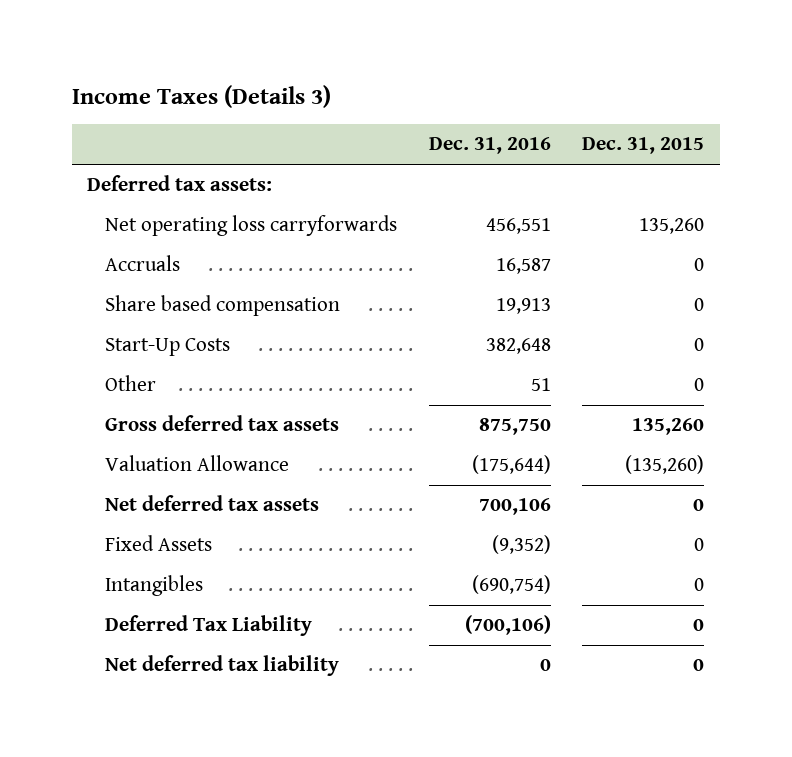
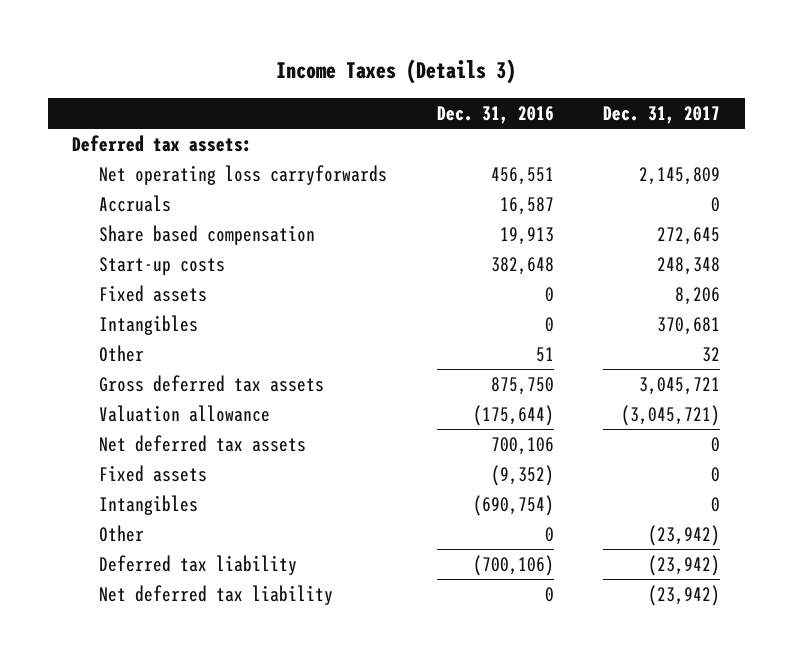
- | Dec. 31, 2016 | Dec. 31, 2015
+ | Dec. 31, 2016 | Dec. 31, 2017
- Start-Up Costs | 382,648 | 0
+ Start-up costs | 382,648 | 248,348
+ Fixed assets | 0 | 8,206
+ Intangibles | 0 | 370,681
- Valuation Allowance | (175,644) | (135,260)
+ Valuation allowance | (175,644) | (3,045,721)
- Fixed Assets | (9,352) | 0
+ Fixed assets | (9,352) | 0
- Deferred Tax Liability | (700,106) | 0
+ Other | 0 | (23,942)
+ Deferred tax liability | (700,106) | (23,942)

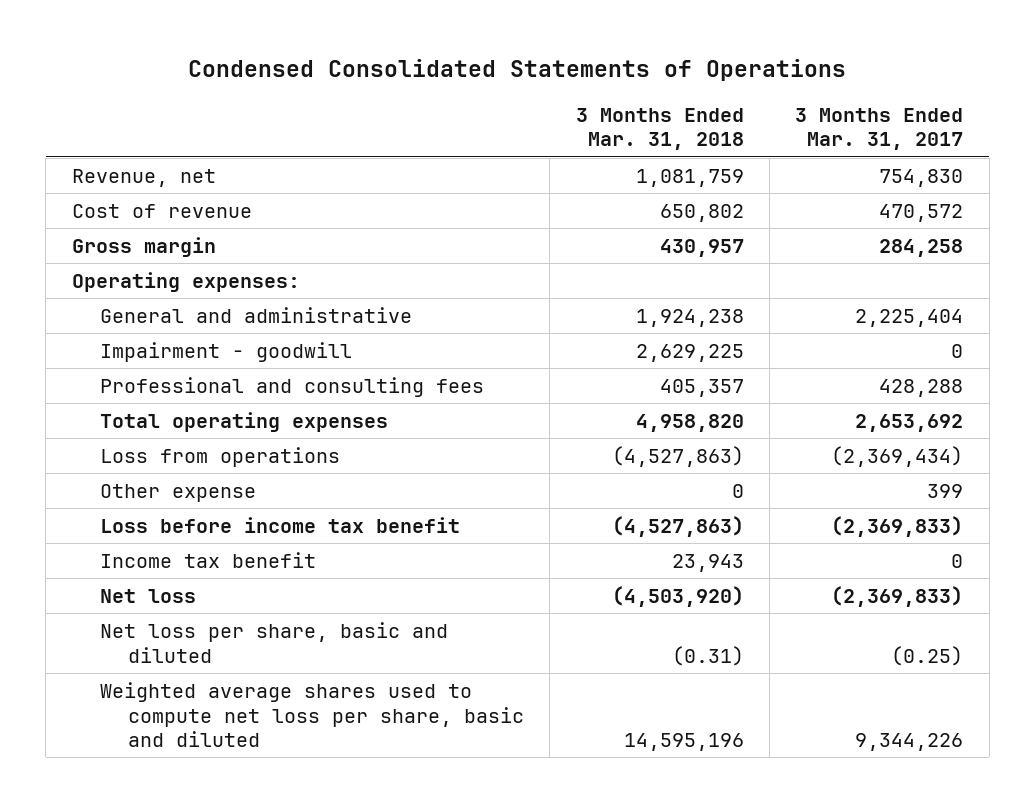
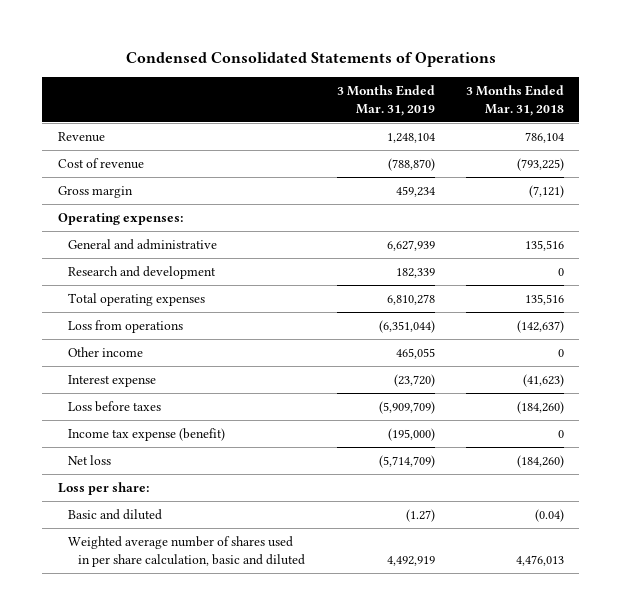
- | 3 Months Ended Mar. 31, 2018 | 3 Months Ended Mar. 31, 2017
+ | 3 Months Ended Mar. 31, 2019 | 3 Months Ended Mar. 31, 2018
- Revenue, net | 1,081,759 | 754,830
- Cost of revenue | 650,802 | 470,572
- Gross margin | 430,957 | 284,258
+ Revenue | 1,248,104 | 786,104
+ Cost of revenue | (788,870) | (793,225)
+ Gross margin | 459,234 | (7,121)
- General and administrative | 1,924,238 | 2,225,404
- Impairment - goodwill | 2,629,225 | 0
- Professional and consulting fees | 405,357 | 428,288
- Total operating expenses | 4,958,820 | 2,653,692
- Loss from operations | (4,527,863) | (2,369,434)
- Other expense | 0 | 399
- Loss before income tax benefit | (4,527,863) | (2,369,833)
- Income tax benefit | 23,943 | 0
- Net loss | (4,503,920) | (2,369,833)
- Net loss per share, basic and diluted | (0.31) | (0.25)
- Weighted average shares used to compute net loss per share, basic and diluted | 14,595,196 | 9,344,226
+ General and administrative | 6,627,939 | 135,516
+ Research and development | 182,339 | 0
+ Total operating expenses | 6,810,278 | 135,516
+ Loss from operations | (6,351,044) | (142,637)
+ Other income | 465,055 | 0
+ Interest expense | (23,720) | (41,623)
+ Loss before taxes | (5,909,709) | (184,260)
+ Income tax expense (benefit) | (195,000) | 0
+ Net loss | (5,714,709) | (184,260)
+ Loss per share:
+ Basic and diluted | (1.27) | (0.04)
+ Weighted average number of shares used in per share calculation, basic and diluted | 4,492,919 | 4,476,013

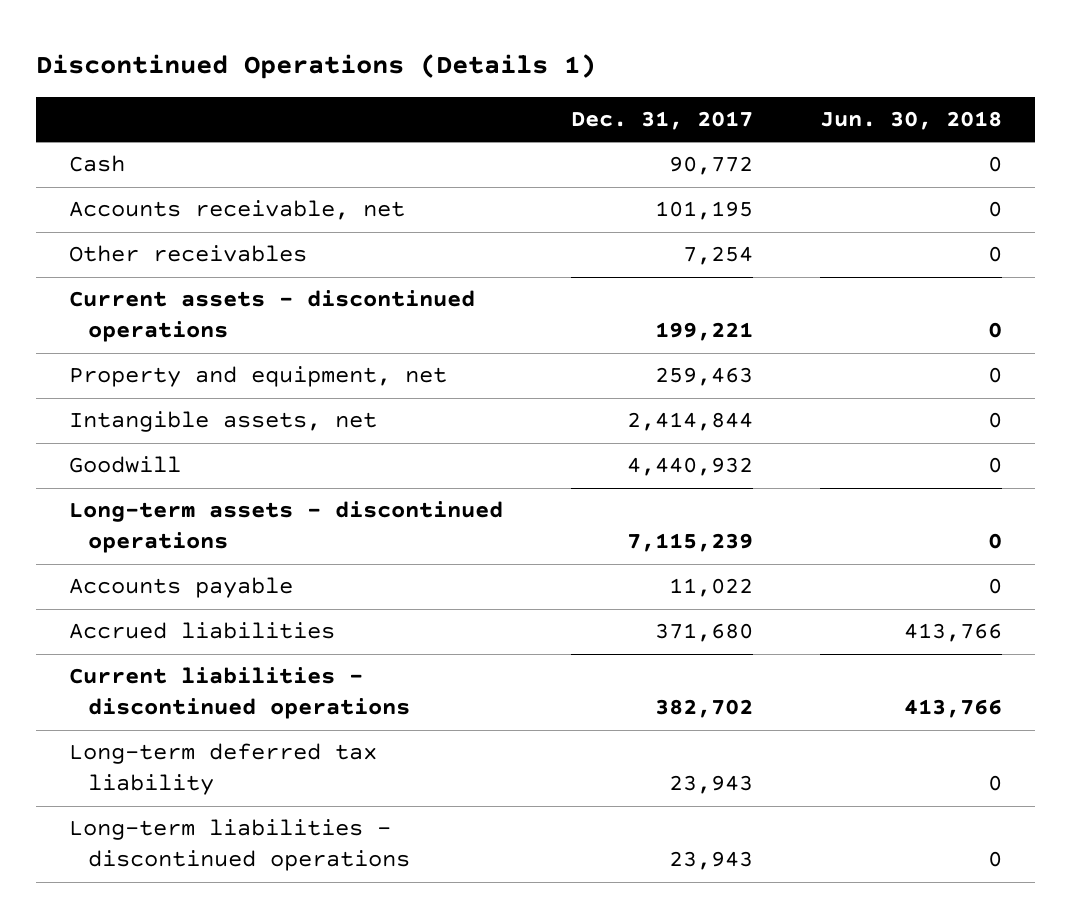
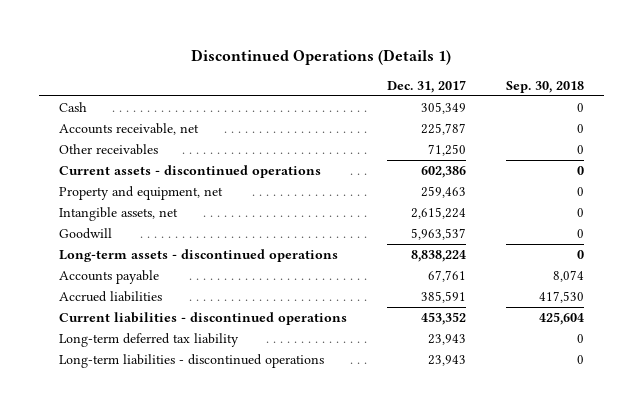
- | Dec. 31, 2017 | Jun. 30, 2018
+ | Dec. 31, 2017 | Sep. 30, 2018
- Cash | 90,772 | 0
- Accounts receivable, net | 101,195 | 0
- Other receivables | 7,254 | 0
- Current assets - discontinued operations | 199,221 | 0
+ Cash | 305,349 | 0
+ Accounts receivable, net | 225,787 | 0
+ Other receivables | 71,250 | 0
+ Current assets - discontinued operations | 602,386 | 0
- Intangible assets, net | 2,414,844 | 0
- Goodwill | 4,440,932 | 0
- Long-term assets - discontinued operations | 7,115,239 | 0
- Accounts payable | 11,022 | 0
- Accrued liabilities | 371,680 | 413,766
- Current liabilities - discontinued operations | 382,702 | 413,766
+ Intangible assets, net | 2,615,224 | 0
+ Goodwill | 5,963,537 | 0
+ Long-term assets - discontinued operations | 8,838,224 | 0
+ Accounts payable | 67,761 | 8,074
+ Accrued liabilities | 385,591 | 417,530
+ Current liabilities - discontinued operations | 453,352 | 425,604

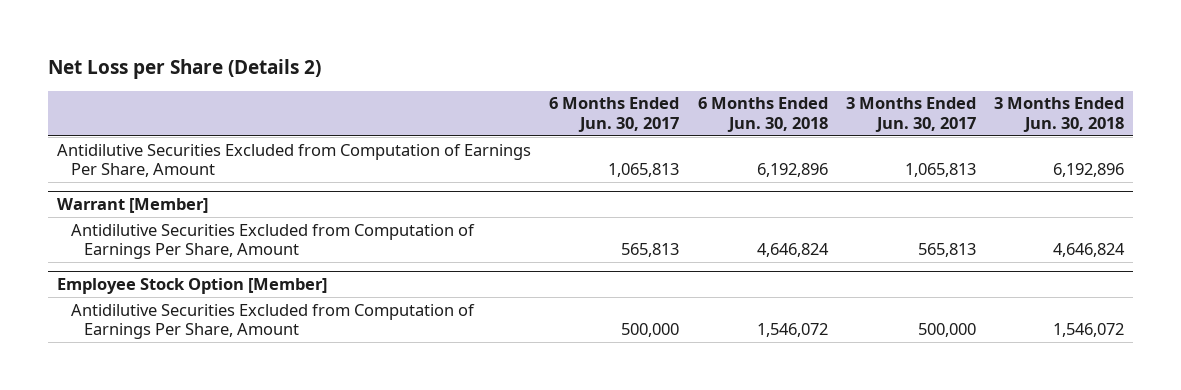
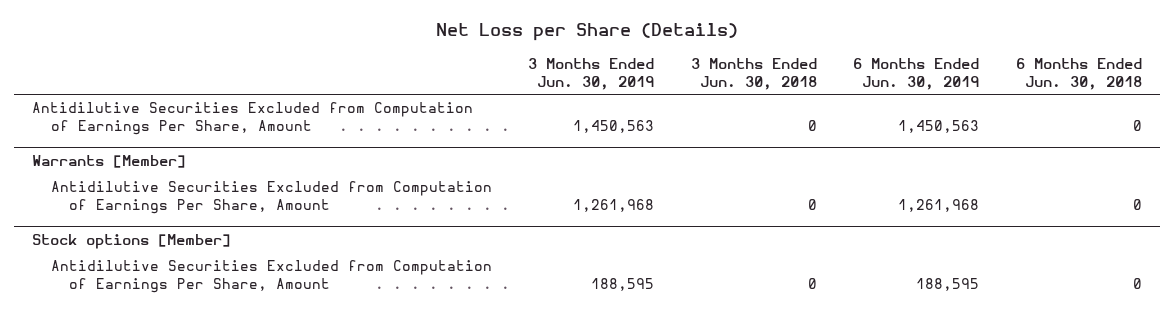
- Net Loss per Share (Details 2)
+ Net Loss per Share (Details)
- | 6 Months Ended Jun. 30, 2017 | 6 Months Ended Jun. 30, 2018 | 3 Months Ended Jun. 30, 2017 | 3 Months Ended Jun. 30, 2018
+ | 3 Months Ended Jun. 30, 2019 | 3 Months Ended Jun. 30, 2018 | 6 Months Ended Jun. 30, 2019 | 6 Months Ended Jun. 30, 2018
- Antidilutive Securities Excluded from Computation of Earnings Per Share, Amount | 1,065,813 | 6,192,896 | 1,065,813 | 6,192,896
- Warrant [Member]
- Antidilutive Securities Excluded from Computation of Earnings Per Share, Amount | 565,813 | 4,646,824 | 565,813 | 4,646,824
- Employee Stock Option [Member]
- Antidilutive Securities Excluded from Computation of Earnings Per Share, Amount | 500,000 | 1,546,072 | 500,000 | 1,546,072
+ Antidilutive Securities Excluded from Computation of Earnings Per Share, Amount | 1,450,563 | 0 | 1,450,563 | 0
+ Warrants [Member]
+ Antidilutive Securities Excluded from Computation of Earnings Per Share, Amount | 1,261,968 | 0 | 1,261,968 | 0
+ Stock options [Member]
+ Antidilutive Securities Excluded from Computation of Earnings Per Share, Amount | 188,595 | 0 | 188,595 | 0

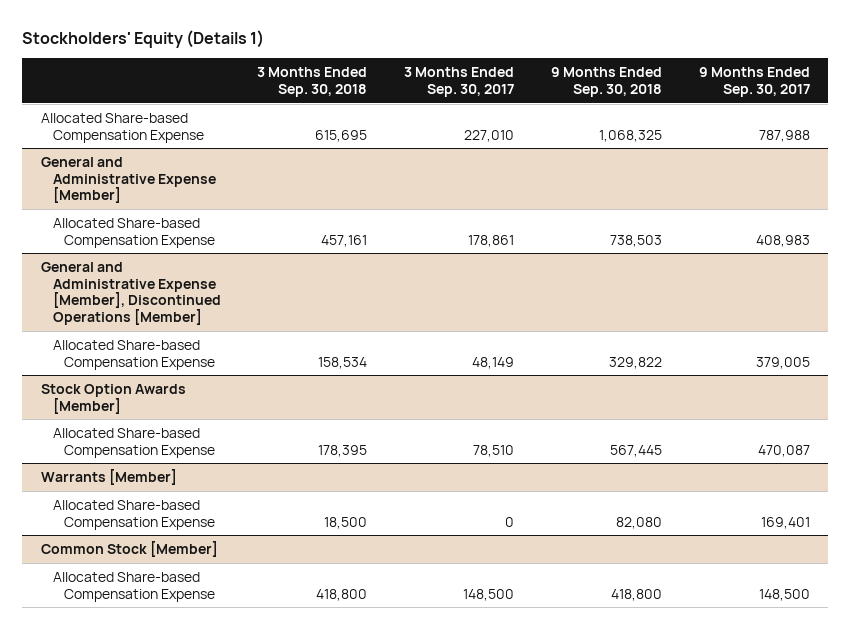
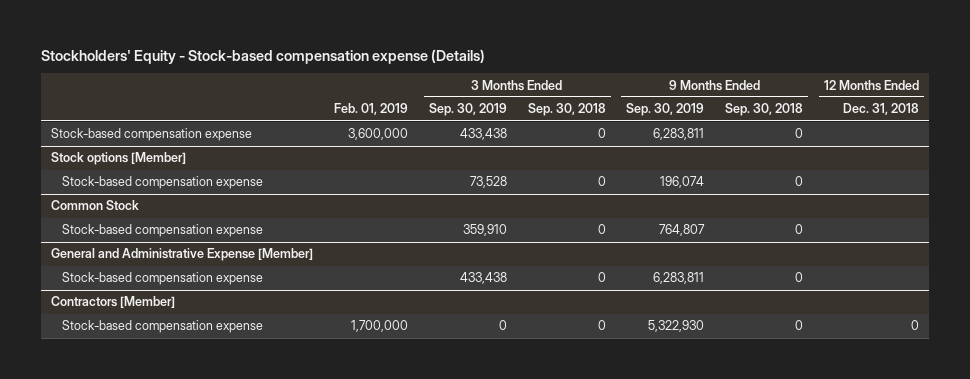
- Stockholders' Equity (Details 1)
+ Stockholders' Equity - Stock-based compensation expense (Details)
- | 3 Months Ended Sep. 30, 2018 | 3 Months Ended Sep. 30, 2017 | 9 Months Ended Sep. 30, 2018 | 9 Months Ended Sep. 30, 2017
+ | Feb. 01, 2019 | 3 Months Ended Sep. 30, 2019 | 3 Months Ended Sep. 30, 2018 | 9 Months Ended Sep. 30, 2019 | 9 Months Ended Sep. 30, 2018 | 12 Months Ended Dec. 31, 2018
- Allocated Share-based Compensation Expense | 615,695 | 227,010 | 1,068,325 | 787,988
+ Stock-based compensation expense | 3,600,000 | 433,438 | 0 | 6,283,811 | 0 |
+ Stock options [Member]
+ Stock-based compensation expense | | 73,528 | 0 | 196,074 | 0 |
+ Common Stock
+ Stock-based compensation expense | | 359,910 | 0 | 764,807 | 0 |
@ General and Administrative Expense [Member]
- Allocated Share-based Compensation Expense | 457,161 | 178,861 | 738,503 | 408,983
- General and Administrative Expense [Member], Discontinued Operations [Member]
- Allocated Share-based Compensation Expense | 158,534 | 48,149 | 329,822 | 379,005
- Stock Option Awards [Member]
- Allocated Share-based Compensation Expense | 178,395 | 78,510 | 567,445 | 470,087
- Warrants [Member]
- Allocated Share-based Compensation Expense | 18,500 | 0 | 82,080 | 169,401
- Common Stock [Member]
- Allocated Share-based Compensation Expense | 418,800 | 148,500 | 418,800 | 148,500
@ General and Administrative Expense [Member]
+ Stock-based compensation expense | | 433,438 | 0 | 6,283,811 | 0 |
+ Contractors [Member]
+ Stock-based compensation expense | 1,700,000 | 0 | 0 | 5,322,930 | 0 | 0

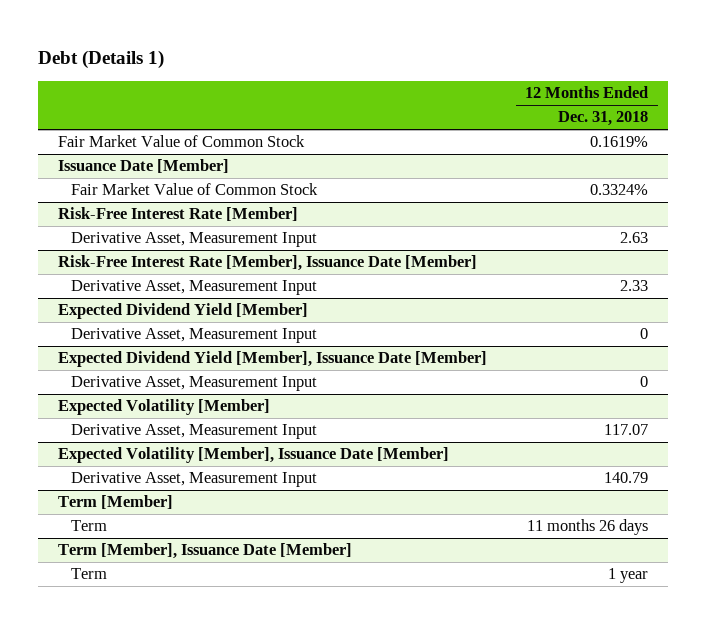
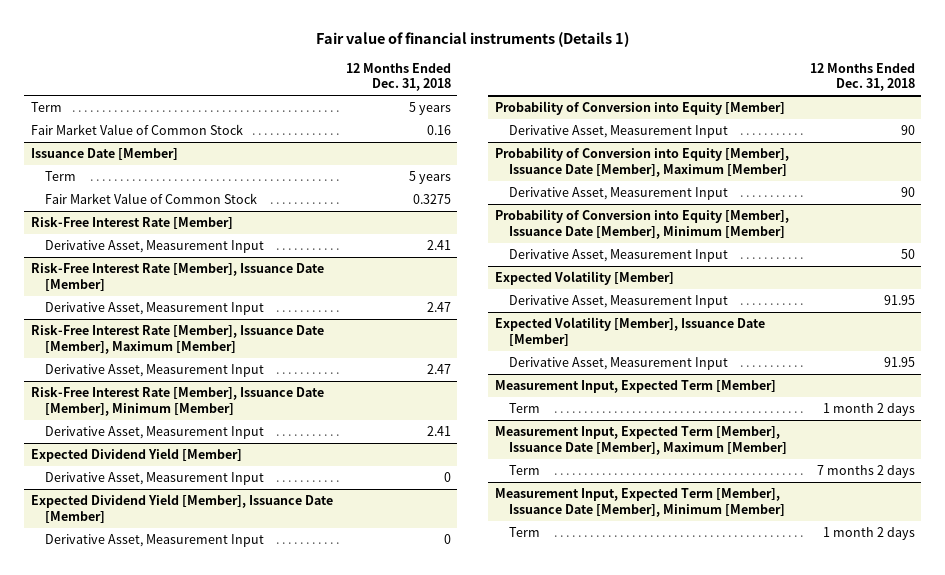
- Debt (Details 1)
+ Fair value of financial instruments (Details 1)
- Fair Market Value of Common Stock | 0.1619%
+ Term | 5 years
+ Fair Market Value of Common Stock | 0.16
@ Issuance Date [Member]
- Fair Market Value of Common Stock | 0.3324%
+ Term | 5 years
+ Fair Market Value of Common Stock | 0.3275
@ Risk-Free Interest Rate [Member]
- Derivative Asset, Measurement Input | 2.63
+ Derivative Asset, Measurement Input | 2.41
@ Risk-Free Interest Rate [Member], Issuance Date [Member]
- Derivative Asset, Measurement Input | 2.33
+ Derivative Asset, Measurement Input | 2.47
+ Risk-Free Interest Rate [Member], Issuance Date [Member], Maximum [Member]
+ Derivative Asset, Measurement Input | 2.47
+ Risk-Free Interest Rate [Member], Issuance Date [Member], Minimum [Member]
+ Derivative Asset, Measurement Input | 2.41
+ Probability of Conversion into Equity [Member]
+ Derivative Asset, Measurement Input | 90
+ Probability of Conversion into Equity [Member], Issuance Date [Member], Maximum [Member]
+ Derivative Asset, Measurement Input | 90
+ Probability of Conversion into Equity [Member], Issuance Date [Member], Minimum [Member]
+ Derivative Asset, Measurement Input | 50
@ Expected Volatility [Member]
- Derivative Asset, Measurement Input | 117.07
+ Derivative Asset, Measurement Input | 91.95
@ Expected Volatility [Member], Issuance Date [Member]
- Derivative Asset, Measurement Input | 140.79
- Term [Member]
- Term | 11 months 26 days
- Term [Member], Issuance Date [Member]
- Term | 1 year
@ Expected Volatility [Member], Issuance Date [Member]
+ Derivative Asset, Measurement Input | 91.95
+ Measurement Input, Expected Term [Member]
+ Term | 1 month 2 days
+ Measurement Input, Expected Term [Member], Issuance Date [Member], Maximum [Member]
+ Term | 7 months 2 days
+ Measurement Input, Expected Term [Member], Issuance Date [Member], Minimum [Member]
+ Term | 1 month 2 days

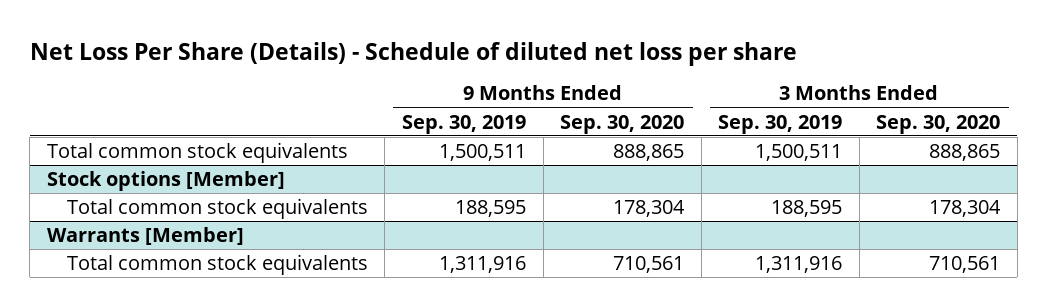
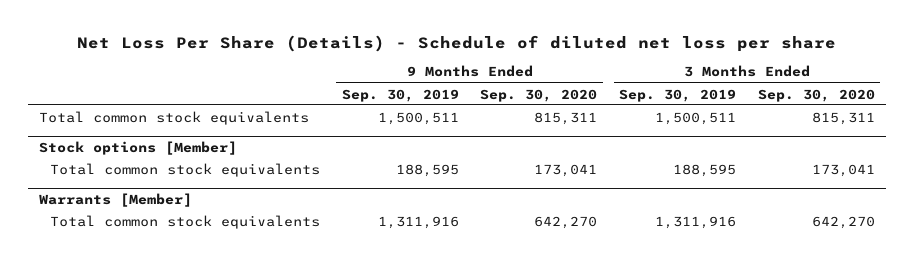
- Total common stock equivalents | 1,500,511 | 888,865 | 1,500,511 | 888,865
+ Total common stock equivalents | 1,500,511 | 815,311 | 1,500,511 | 815,311
@ Stock options [Member]
- Total common stock equivalents | 188,595 | 178,304 | 188,595 | 178,304
+ Total common stock equivalents | 188,595 | 173,041 | 188,595 | 173,041
@ Warrants [Member]
- Total common stock equivalents | 1,311,916 | 710,561 | 1,311,916 | 710,561
+ Total common stock equivalents | 1,311,916 | 642,270 | 1,311,916 | 642,270

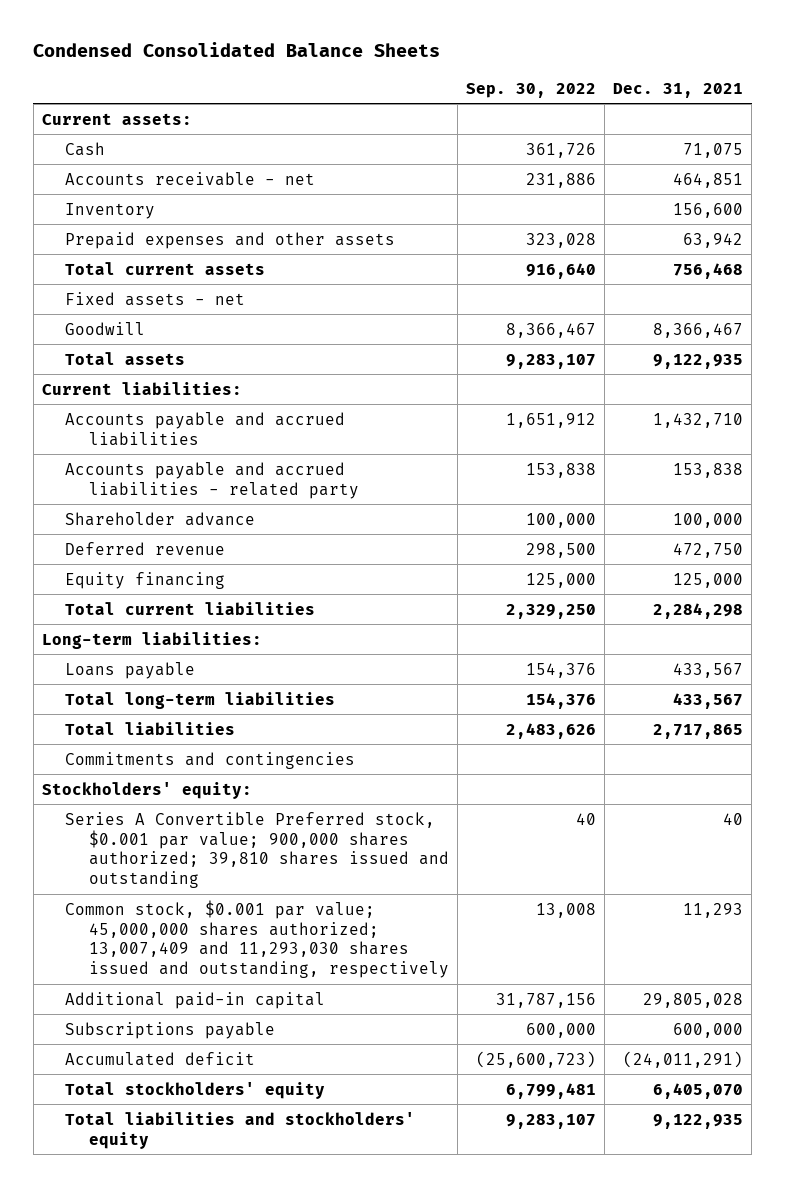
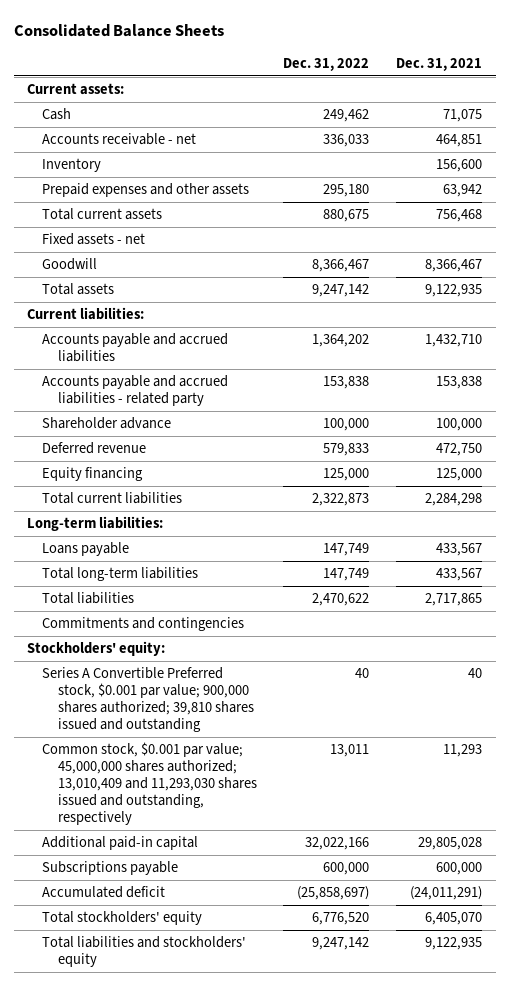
- Condensed Consolidated Balance Sheets
+ Consolidated Balance Sheets
- | Sep. 30, 2022 | Dec. 31, 2021
+ | Dec. 31, 2022 | Dec. 31, 2021
- Common stock, $0.001 par value; 45,000,000 shares authorized; 13,007,409 and 11,293,030 shares issued and outstanding, respectively | 13,008 | 11,293
+ Common stock, $0.001 par value; 45,000,000 shares authorized; 13,010,409 and 11,293,030 shares issued and outstanding, respectively | 13,011 | 11,293

